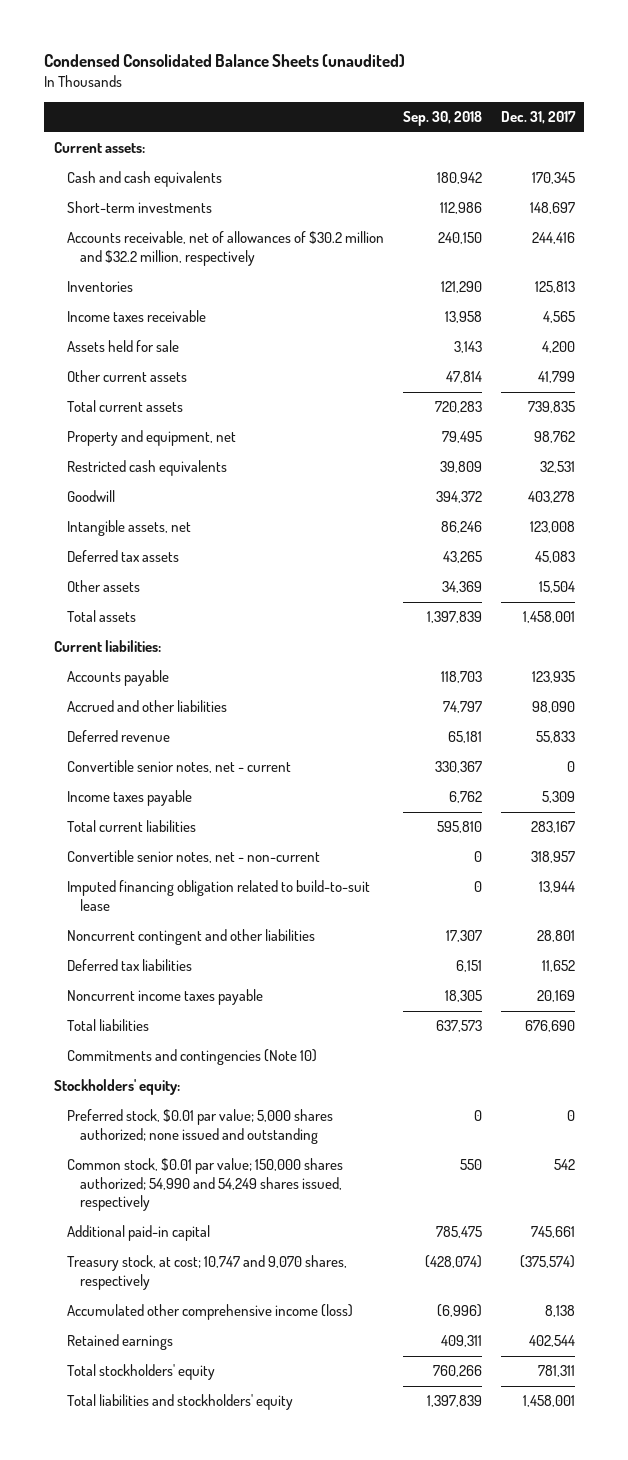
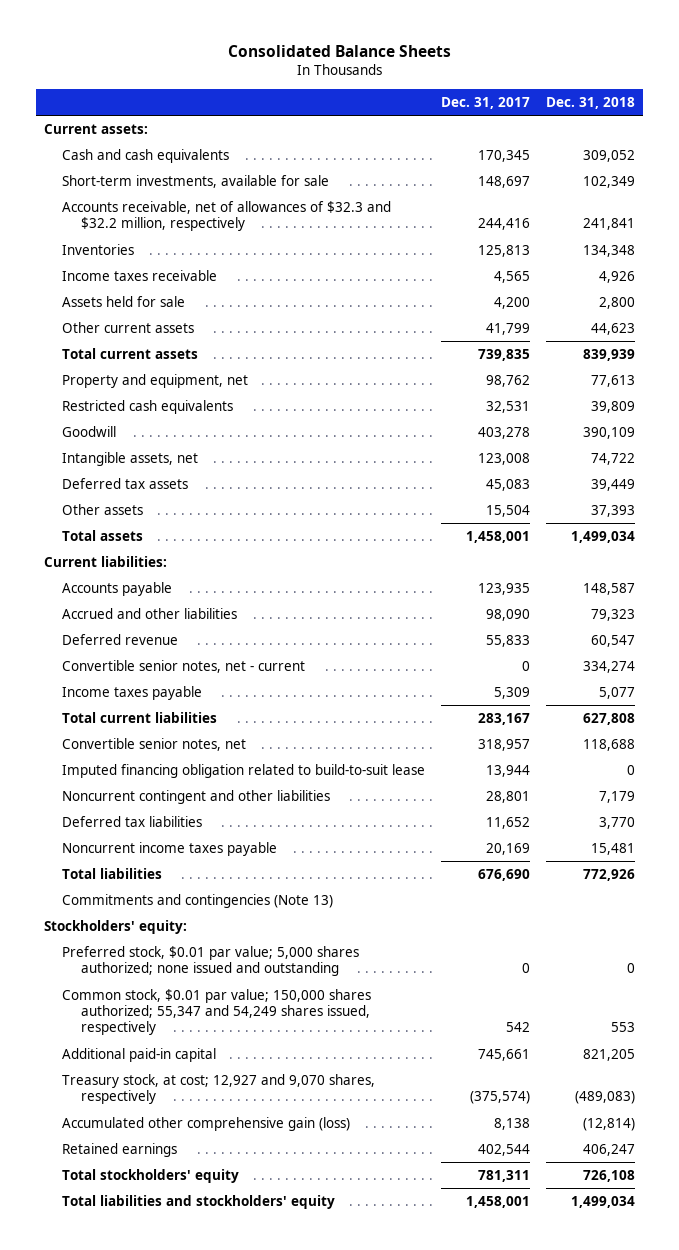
- Condensed Consolidated Balance Sheets (unaudited)
+ Consolidated Balance Sheets
- | Sep. 30, 2018 | Dec. 31, 2017
+ | Dec. 31, 2017 | Dec. 31, 2018
- Short-term investments | 112,986 | 148,697
- Accounts receivable, net of allowances of $30.2 million and $32.2 million, respectively | 240,150 | 244,416
+ Short-term investments, available for sale | 148,697 | 102,349
+ Accounts receivable, net of allowances of $32.3 and $32.2 million, respectively | 244,416 | 241,841
- Convertible senior notes, net - non-current | 0 | 318,957
+ Convertible senior notes, net | 318,957 | 118,688
- Commitments and contingencies (Note 10)
+ Commitments and contingencies (Note 13)
- Common stock, $0.01 par value; 150,000 shares authorized; 54,990 and 54,249 shares issued, respectively | 550 | 542
+ Common stock, $0.01 par value; 150,000 shares authorized; 55,347 and 54,249 shares issued, respectively | 542 | 553
- Treasury stock, at cost; 10,747 and 9,070 shares, respectively | (428,074) | (375,574)
- Accumulated other comprehensive income (loss) | (6,996) | 8,138
+ Treasury stock, at cost; 12,927 and 9,070 shares, respectively | (375,574) | (489,083)
+ Accumulated other comprehensive gain (loss) | 8,138 | (12,814)

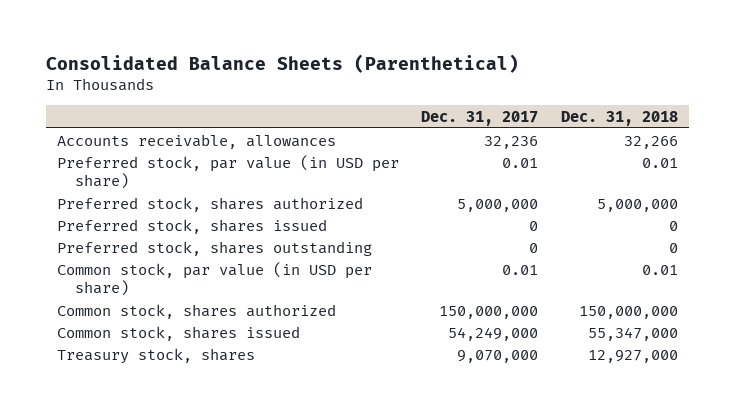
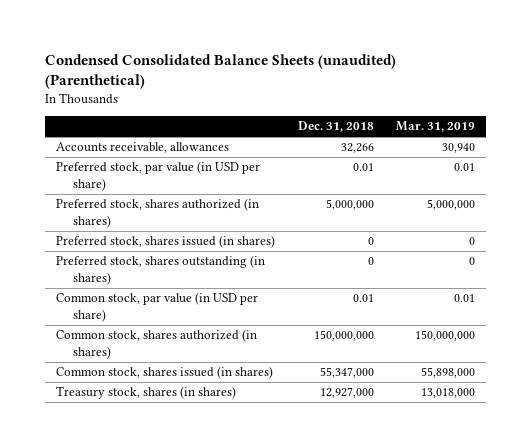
- Consolidated Balance Sheets (Parenthetical)
+ Condensed Consolidated Balance Sheets (unaudited) (Parenthetical)
- | Dec. 31, 2017 | Dec. 31, 2018
+ | Dec. 31, 2018 | Mar. 31, 2019
- Preferred stock, shares authorized | 5,000,000 | 5,000,000
- Preferred stock, shares issued | 0 | 0
- Preferred stock, shares outstanding | 0 | 0
+ Preferred stock, shares authorized (in shares) | 5,000,000 | 5,000,000
+ Preferred stock, shares issued (in shares) | 0 | 0
+ Preferred stock, shares outstanding (in shares) | 0 | 0
- Common stock, shares authorized | 150,000,000 | 150,000,000
- Common stock, shares issued | 54,249,000 | 55,347,000
- Treasury stock, shares | 9,070,000 | 12,927,000
+ Common stock, shares authorized (in shares) | 150,000,000 | 150,000,000
+ Common stock, shares issued (in shares) | 55,347,000 | 55,898,000
+ Treasury stock, shares (in shares) | 12,927,000 | 13,018,000

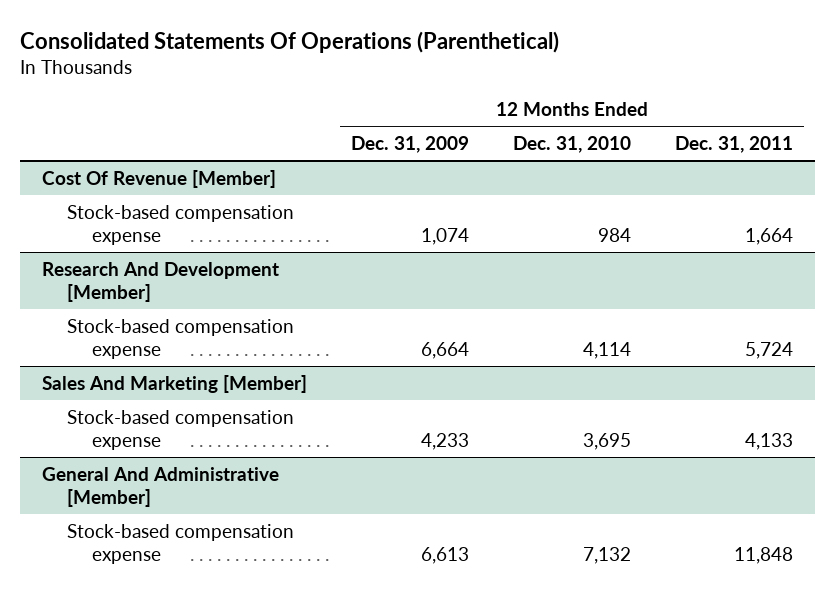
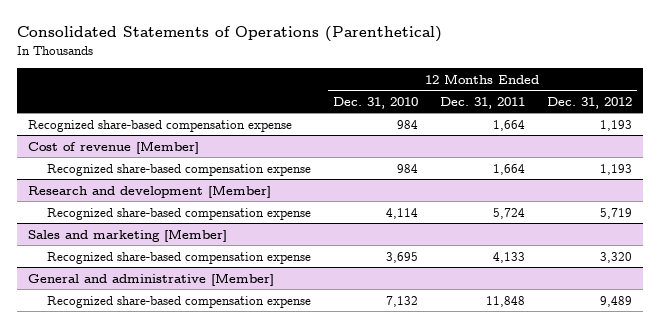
- Consolidated Statements Of Operations (Parenthetical)
+ Consolidated Statements of Operations (Parenthetical)
- | 12 Months Ended Dec. 31, 2009 | 12 Months Ended Dec. 31, 2010 | 12 Months Ended Dec. 31, 2011
+ | 12 Months Ended Dec. 31, 2010 | 12 Months Ended Dec. 31, 2011 | 12 Months Ended Dec. 31, 2012
- Cost Of Revenue [Member]
- Stock-based compensation expense | 1,074 | 984 | 1,664
- Research And Development [Member]
- Stock-based compensation expense | 6,664 | 4,114 | 5,724
- Sales And Marketing [Member]
- Stock-based compensation expense | 4,233 | 3,695 | 4,133
- General And Administrative [Member]
- Stock-based compensation expense | 6,613 | 7,132 | 11,848
+ Recognized share-based compensation expense | 984 | 1,664 | 1,193
+ Cost of revenue [Member]
+ Recognized share-based compensation expense | 984 | 1,664 | 1,193
+ Research and development [Member]
+ Recognized share-based compensation expense | 4,114 | 5,724 | 5,719
+ Sales and marketing [Member]
+ Recognized share-based compensation expense | 3,695 | 4,133 | 3,320
+ General and administrative [Member]
+ Recognized share-based compensation expense | 7,132 | 11,848 | 9,489

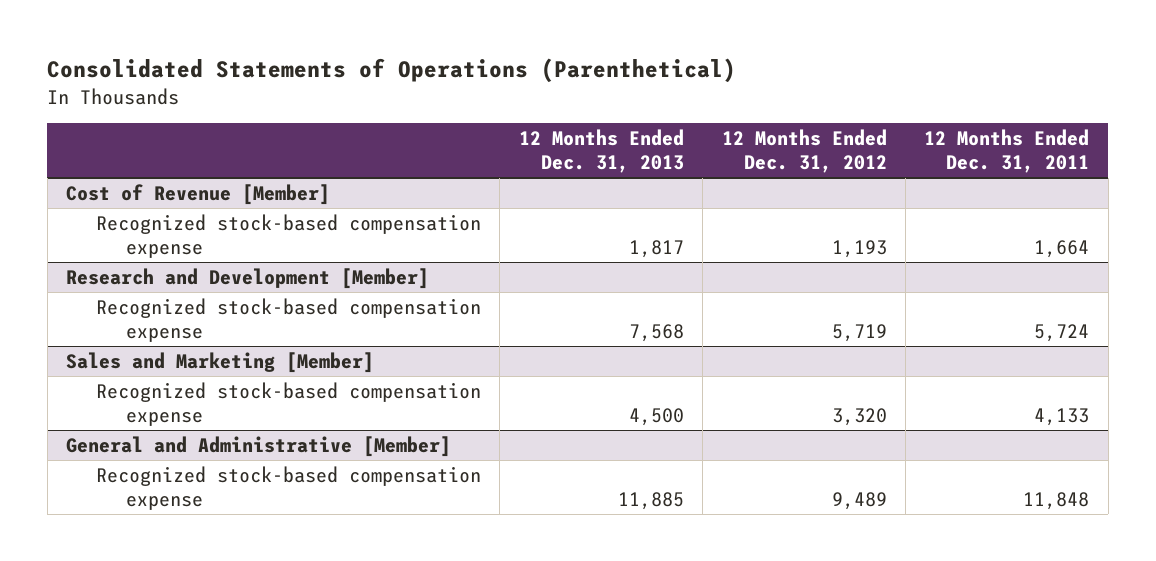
- | 12 Months Ended Dec. 31, 2010 | 12 Months Ended Dec. 31, 2011 | 12 Months Ended Dec. 31, 2012
+ | 12 Months Ended Dec. 31, 2013 | 12 Months Ended Dec. 31, 2012 | 12 Months Ended Dec. 31, 2011
- Recognized share-based compensation expense | 984 | 1,664 | 1,193
- Cost of revenue [Member]
- Recognized share-based compensation expense | 984 | 1,664 | 1,193
- Research and development [Member]
- Recognized share-based compensation expense | 4,114 | 5,724 | 5,719
- Sales and marketing [Member]
- Recognized share-based compensation expense | 3,695 | 4,133 | 3,320
- General and administrative [Member]
- Recognized share-based compensation expense | 7,132 | 11,848 | 9,489
+ Cost of Revenue [Member]
+ Recognized stock-based compensation expense | 1,817 | 1,193 | 1,664
+ Research and Development [Member]
+ Recognized stock-based compensation expense | 7,568 | 5,719 | 5,724
+ Sales and Marketing [Member]
+ Recognized stock-based compensation expense | 4,500 | 3,320 | 4,133
+ General and Administrative [Member]
+ Recognized stock-based compensation expense | 11,885 | 9,489 | 11,848

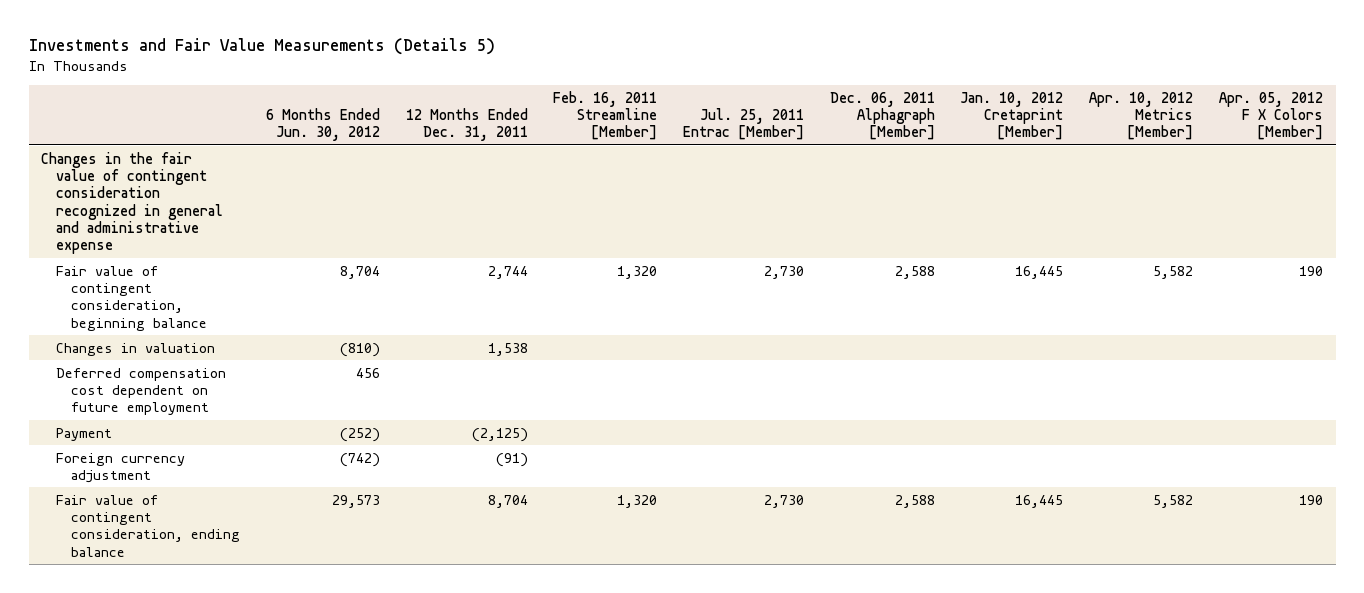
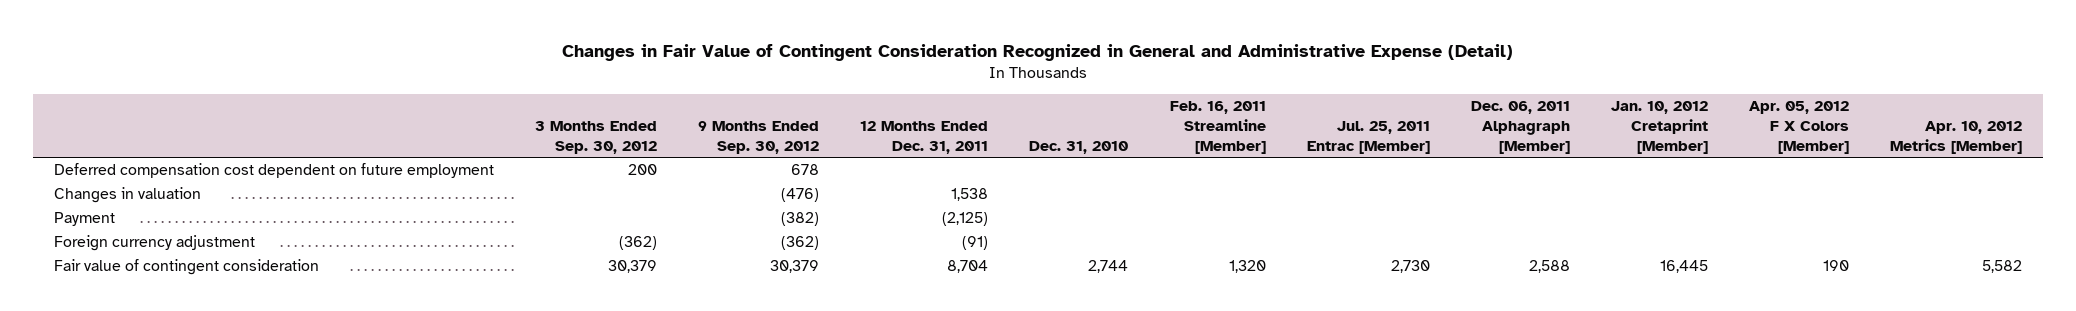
- Investments and Fair Value Measurements (Details 5)
+ Changes in Fair Value of Contingent Consideration Recognized in General and Administrative Expense (Detail)
- | 6 Months Ended Jun. 30, 2012 | 12 Months Ended Dec. 31, 2011 | Feb. 16, 2011 Streamline [Member] | Jul. 25, 2011 Entrac [Member] | Dec. 06, 2011 Alphagraph [Member] | Jan. 10, 2012 Cretaprint [Member] | Apr. 10, 2012 Metrics [Member] | Apr. 05, 2012 F X Colors [Member]
+ | 3 Months Ended Sep. 30, 2012 | 9 Months Ended Sep. 30, 2012 | 12 Months Ended Dec. 31, 2011 | Dec. 31, 2010 | Feb. 16, 2011 Streamline [Member] | Jul. 25, 2011 Entrac [Member] | Dec. 06, 2011 Alphagraph [Member] | Jan. 10, 2012 Cretaprint [Member] | Apr. 05, 2012 F X Colors [Member] | Apr. 10, 2012 Metrics [Member]
- Changes in the fair value of contingent consideration recognized in general and administrative expense
- Fair value of contingent consideration, beginning balance | 8,704 | 2,744 | 1,320 | 2,730 | 2,588 | 16,445 | 5,582 | 190
moved down: Changes in valuation | | (476) | 1,538 | | | | | | |
- Fair value of contingent consideration, ending balance | 29,573 | 8,704 | 1,320 | 2,730 | 2,588 | 16,445 | 5,582 | 190
+ Fair value of contingent consideration | 30,379 | 30,379 | 8,704 | 2,744 | 1,320 | 2,730 | 2,588 | 16,445 | 190 | 5,582

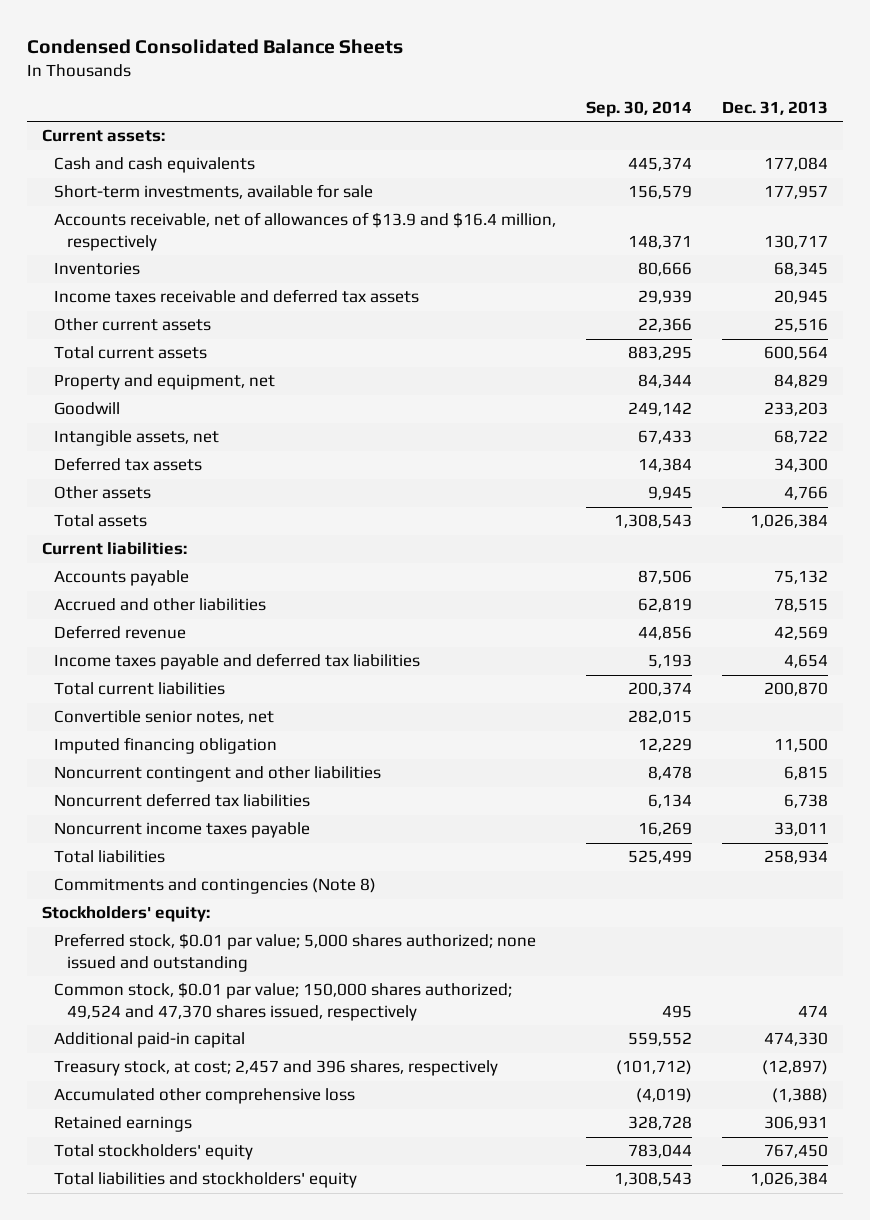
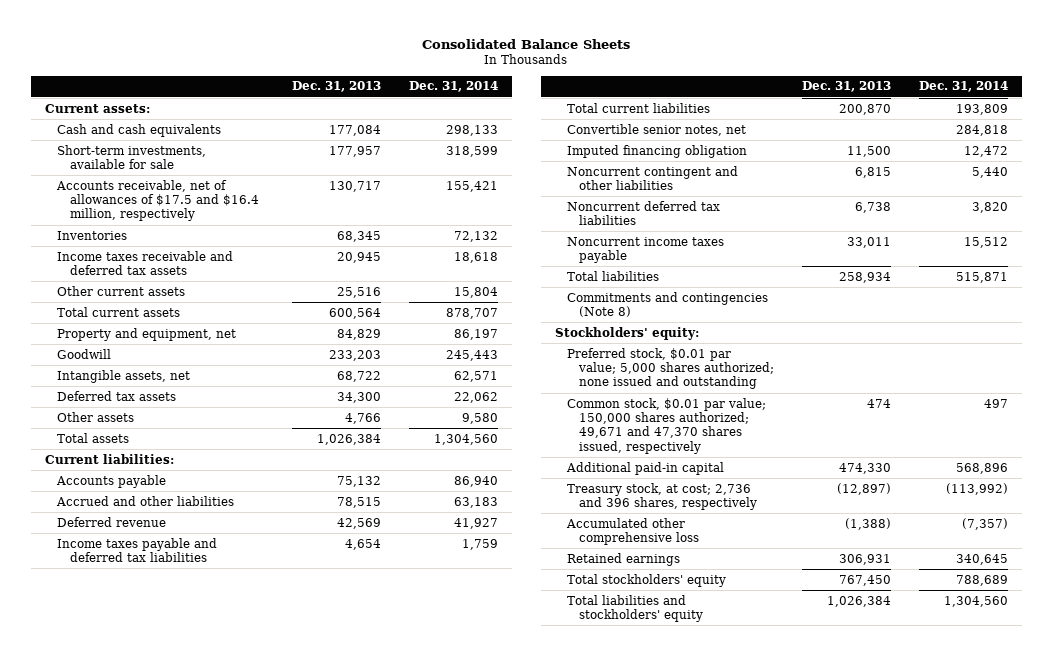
- Condensed Consolidated Balance Sheets
+ Consolidated Balance Sheets
- | Sep. 30, 2014 | Dec. 31, 2013
+ | Dec. 31, 2013 | Dec. 31, 2014
- Accounts receivable, net of allowances of $13.9 and $16.4 million, respectively | 148,371 | 130,717
+ Accounts receivable, net of allowances of $17.5 and $16.4 million, respectively | 130,717 | 155,421
- Common stock, $0.01 par value; 150,000 shares authorized; 49,524 and 47,370 shares issued, respectively | 495 | 474
+ Common stock, $0.01 par value; 150,000 shares authorized; 49,671 and 47,370 shares issued, respectively | 474 | 497
- Treasury stock, at cost; 2,457 and 396 shares, respectively | (101,712) | (12,897)
+ Treasury stock, at cost; 2,736 and 396 shares, respectively | (12,897) | (113,992)

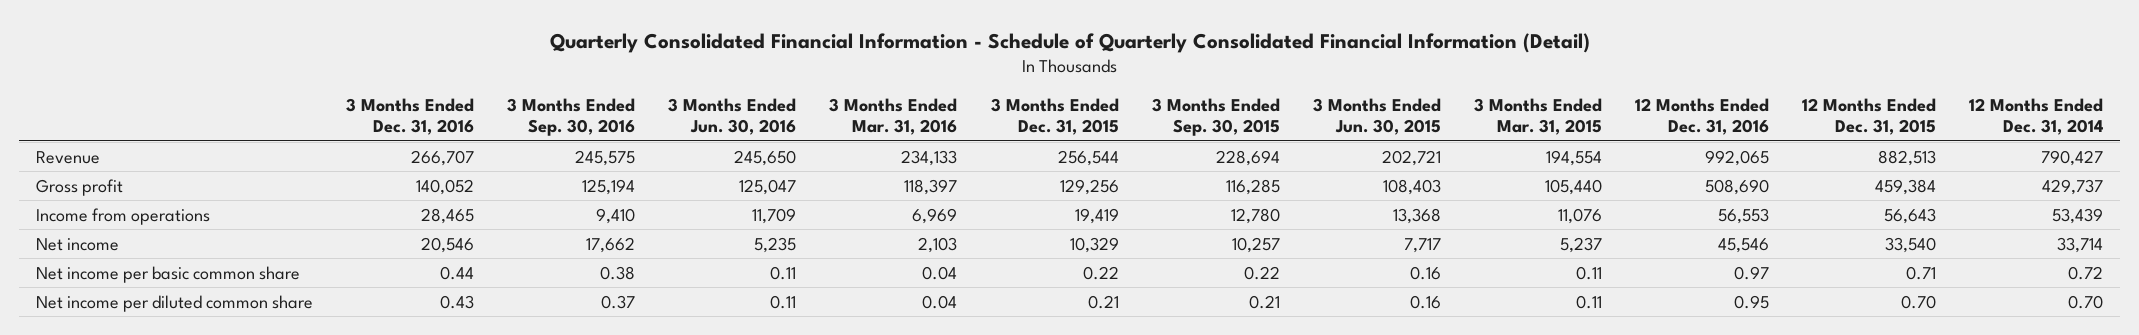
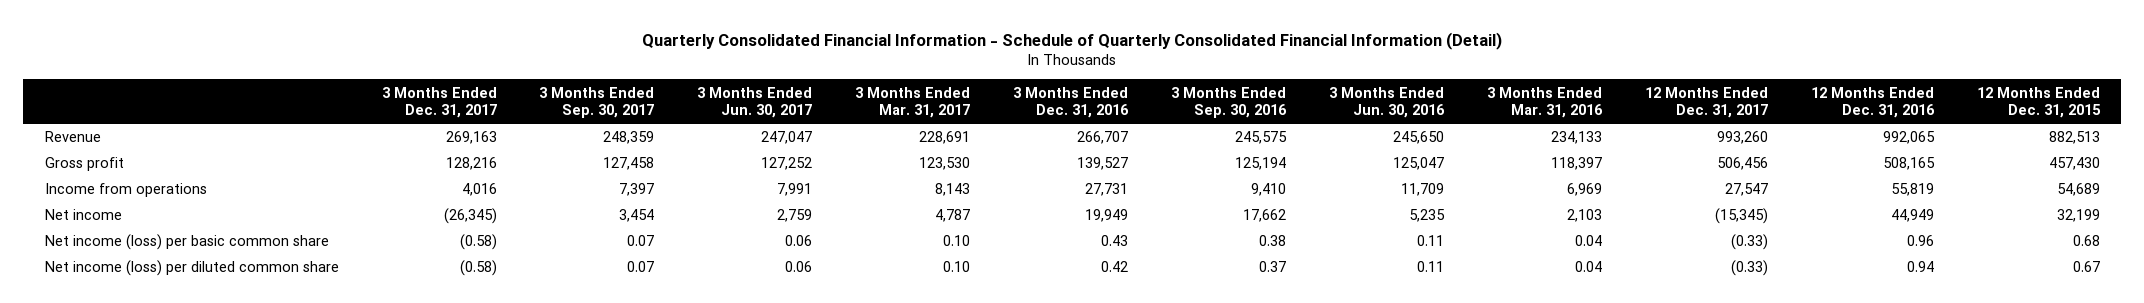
- | 3 Months Ended Dec. 31, 2016 | 3 Months Ended Sep. 30, 2016 | 3 Months Ended Jun. 30, 2016 | 3 Months Ended Mar. 31, 2016 | 3 Months Ended Dec. 31, 2015 | 3 Months Ended Sep. 30, 2015 | 3 Months Ended Jun. 30, 2015 | 3 Months Ended Mar. 31, 2015 | 12 Months Ended Dec. 31, 2016 | 12 Months Ended Dec. 31, 2015 | 12 Months Ended Dec. 31, 2014
+ | 3 Months Ended Dec. 31, 2017 | 3 Months Ended Sep. 30, 2017 | 3 Months Ended Jun. 30, 2017 | 3 Months Ended Mar. 31, 2017 | 3 Months Ended Dec. 31, 2016 | 3 Months Ended Sep. 30, 2016 | 3 Months Ended Jun. 30, 2016 | 3 Months Ended Mar. 31, 2016 | 12 Months Ended Dec. 31, 2017 | 12 Months Ended Dec. 31, 2016 | 12 Months Ended Dec. 31, 2015
- Gross profit | 140,052 | 125,194 | 125,047 | 118,397 | 129,256 | 116,285 | 108,403 | 105,440 | 508,690 | 459,384 | 429,737
- Income from operations | 28,465 | 9,410 | 11,709 | 6,969 | 19,419 | 12,780 | 13,368 | 11,076 | 56,553 | 56,643 | 53,439
- Net income | 20,546 | 17,662 | 5,235 | 2,103 | 10,329 | 10,257 | 7,717 | 5,237 | 45,546 | 33,540 | 33,714
- Net income per basic common share | 0.44 | 0.38 | 0.11 | 0.04 | 0.22 | 0.22 | 0.16 | 0.11 | 0.97 | 0.71 | 0.72
- Net income per diluted common share | 0.43 | 0.37 | 0.11 | 0.04 | 0.21 | 0.21 | 0.16 | 0.11 | 0.95 | 0.70 | 0.70
+ Gross profit | 128,216 | 127,458 | 127,252 | 123,530 | 139,527 | 125,194 | 125,047 | 118,397 | 506,456 | 508,165 | 457,430
+ Income from operations | 4,016 | 7,397 | 7,991 | 8,143 | 27,731 | 9,410 | 11,709 | 6,969 | 27,547 | 55,819 | 54,689
+ Net income | (26,345) | 3,454 | 2,759 | 4,787 | 19,949 | 17,662 | 5,235 | 2,103 | (15,345) | 44,949 | 32,199
+ Net income (loss) per basic common share | (0.58) | 0.07 | 0.06 | 0.10 | 0.43 | 0.38 | 0.11 | 0.04 | (0.33) | 0.96 | 0.68
+ Net income (loss) per diluted common share | (0.58) | 0.07 | 0.06 | 0.10 | 0.42 | 0.37 | 0.11 | 0.04 | (0.33) | 0.94 | 0.67

